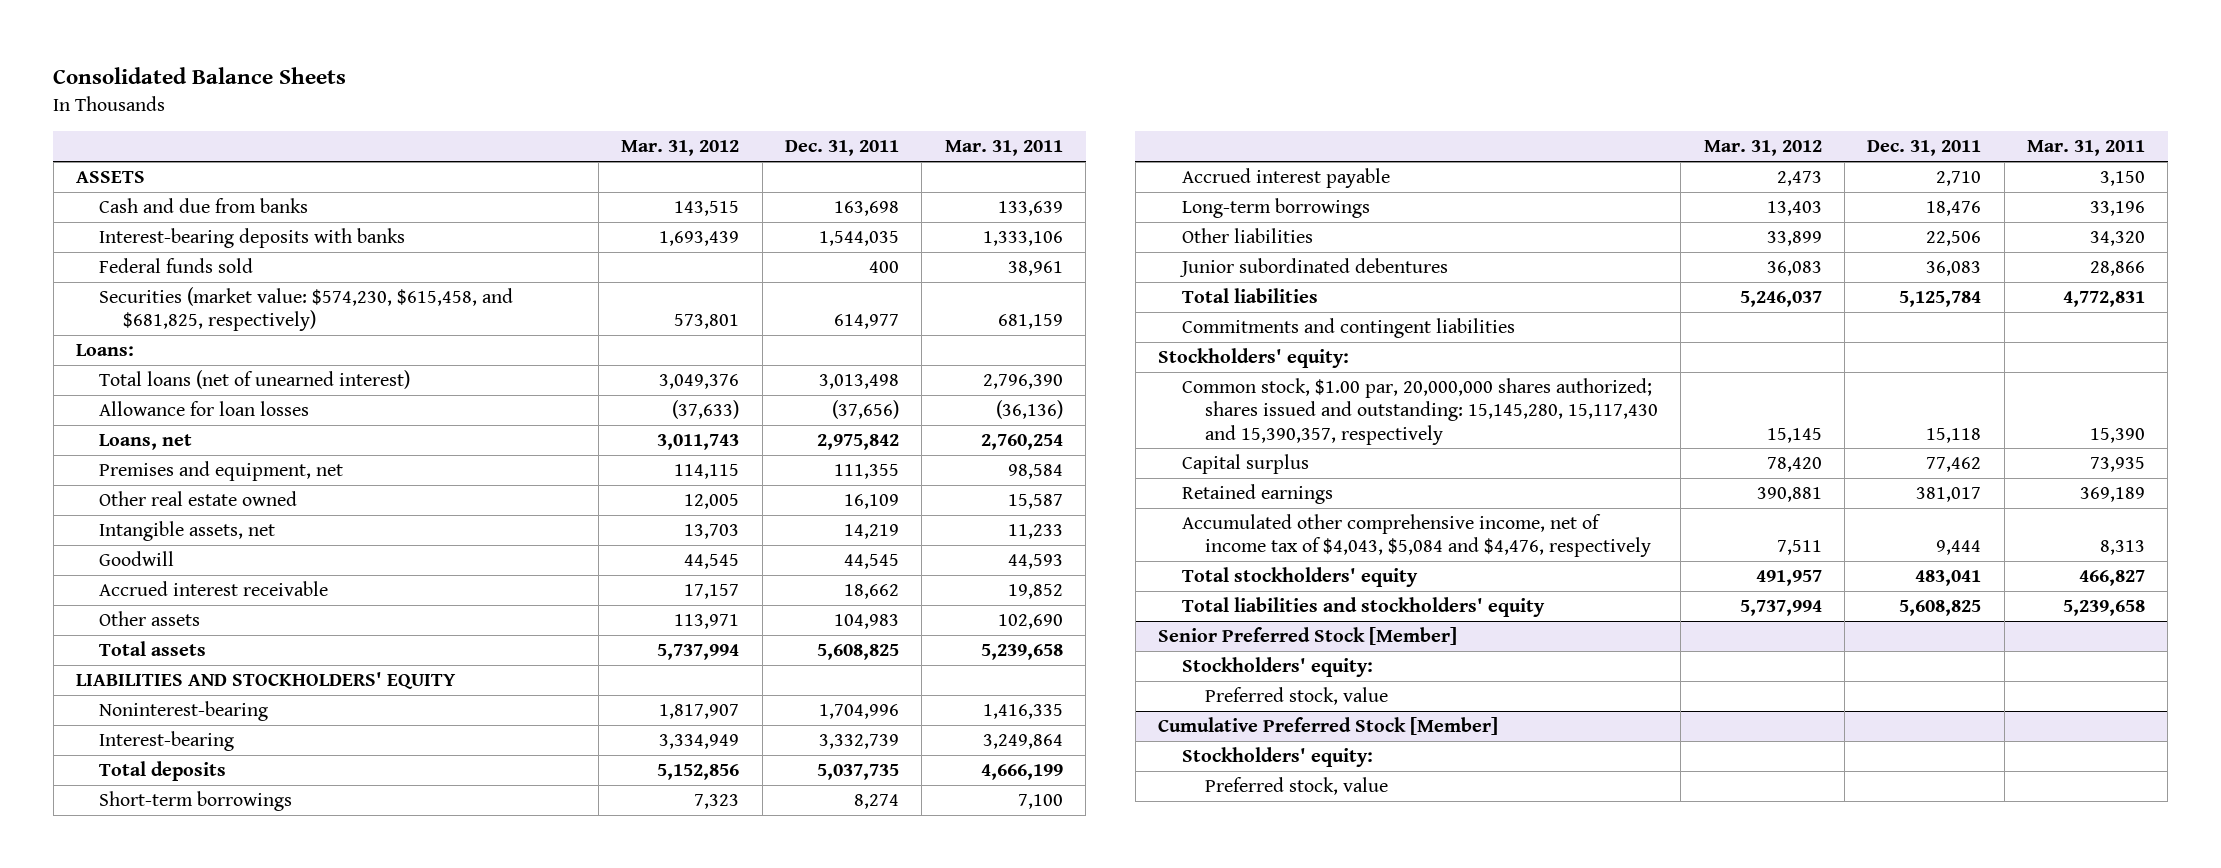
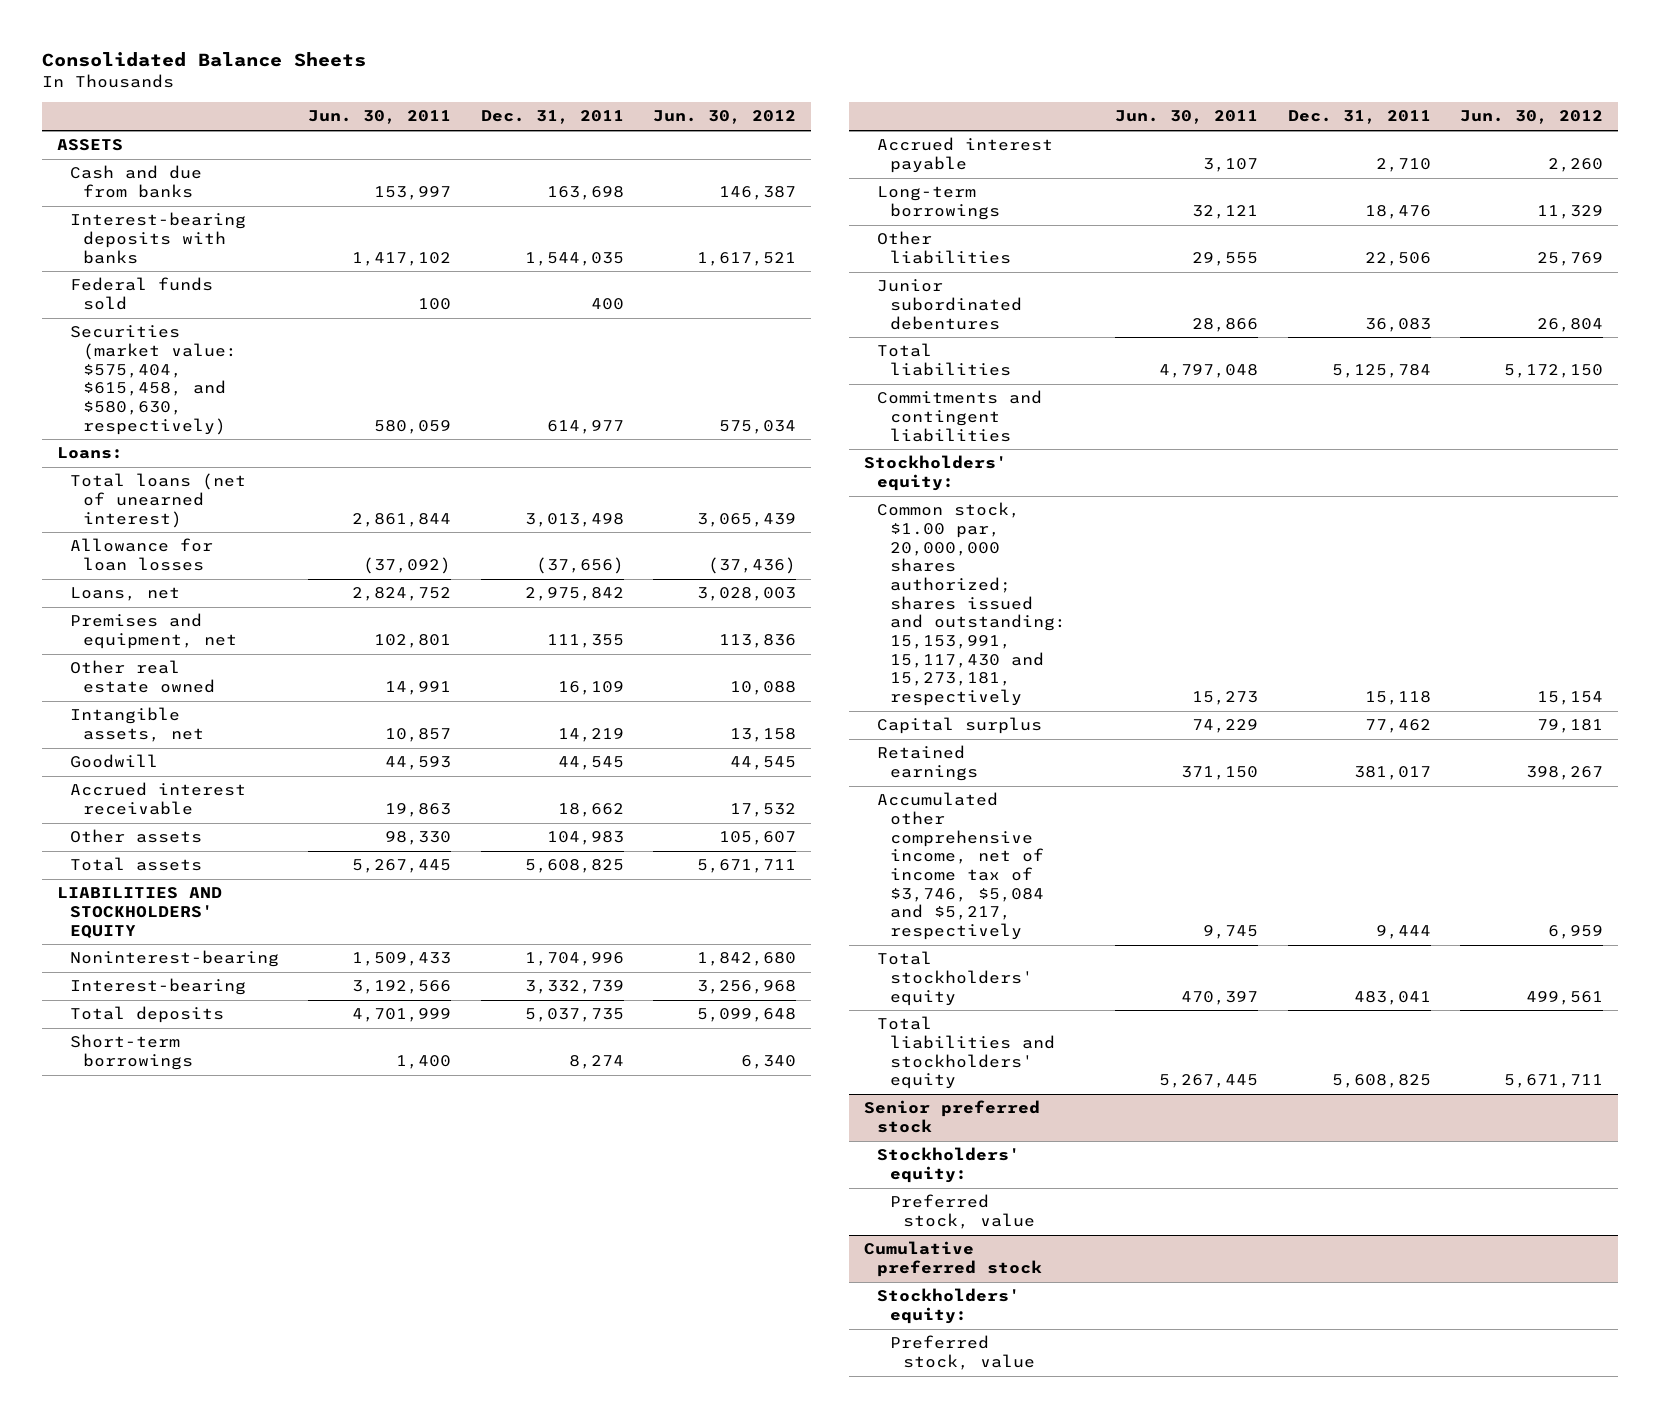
- | Mar. 31, 2012 | Dec. 31, 2011 | Mar. 31, 2011
+ | Jun. 30, 2011 | Dec. 31, 2011 | Jun. 30, 2012
- Securities (market value: $574,230, $615,458, and $681,825, respectively) | 573,801 | 614,977 | 681,159
+ Securities (market value: $575,404, $615,458, and $580,630, respectively) | 580,059 | 614,977 | 575,034
- Common stock, $1.00 par, 20,000,000 shares authorized; shares issued and outstanding: 15,145,280, 15,117,430 and 15,390,357, respectively | 15,145 | 15,118 | 15,390
+ Common stock, $1.00 par, 20,000,000 shares authorized; shares issued and outstanding: 15,153,991, 15,117,430 and 15,273,181, respectively | 15,273 | 15,118 | 15,154
- Accumulated other comprehensive income, net of income tax of $4,043, $5,084 and $4,476, respectively | 7,511 | 9,444 | 8,313
+ Accumulated other comprehensive income, net of income tax of $3,746, $5,084 and $5,217, respectively | 9,745 | 9,444 | 6,959
- Senior Preferred Stock [Member]
+ Senior preferred stock
- Cumulative Preferred Stock [Member]
+ Cumulative preferred stock

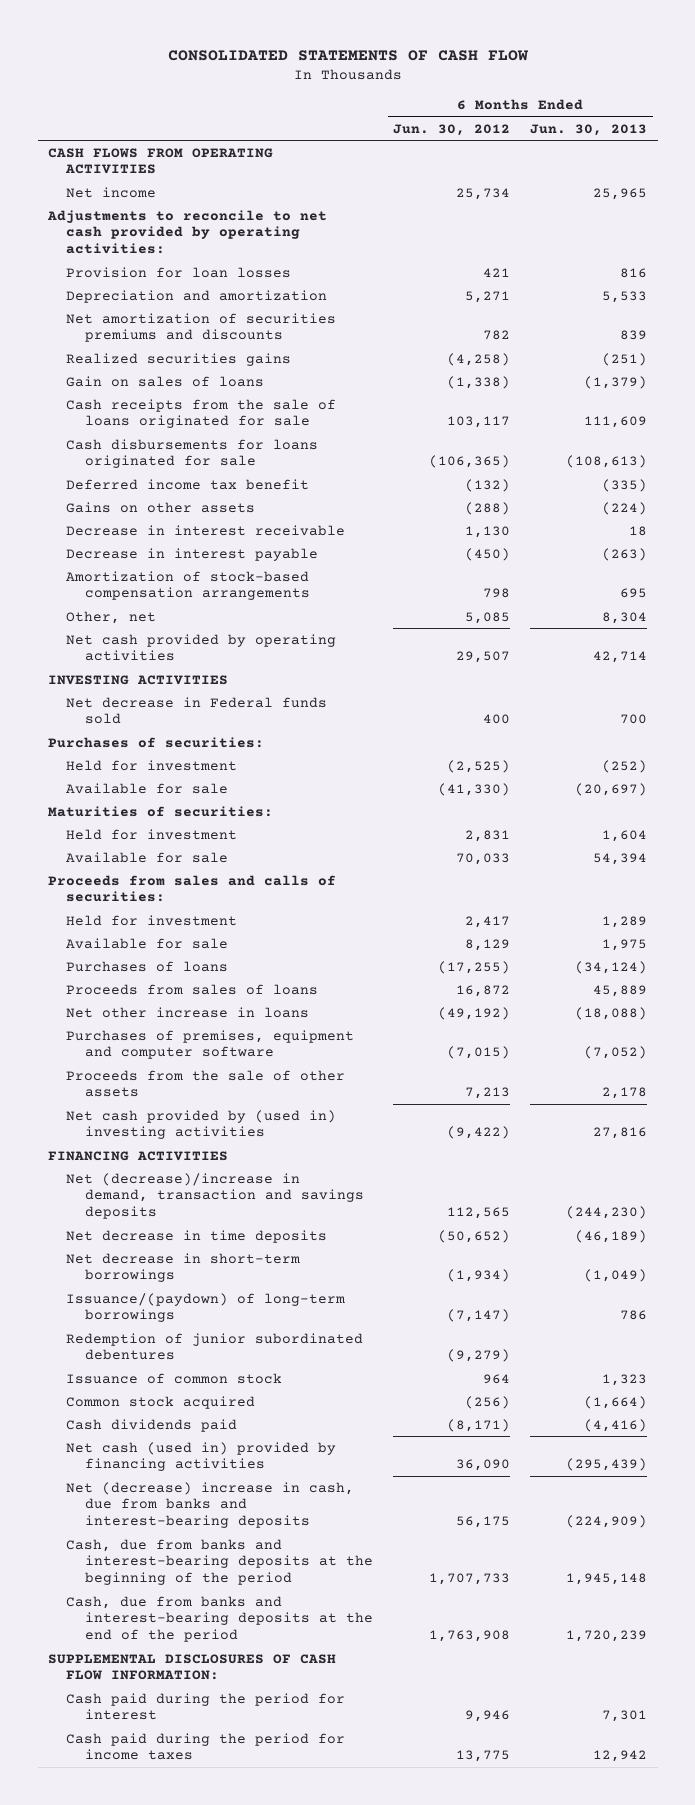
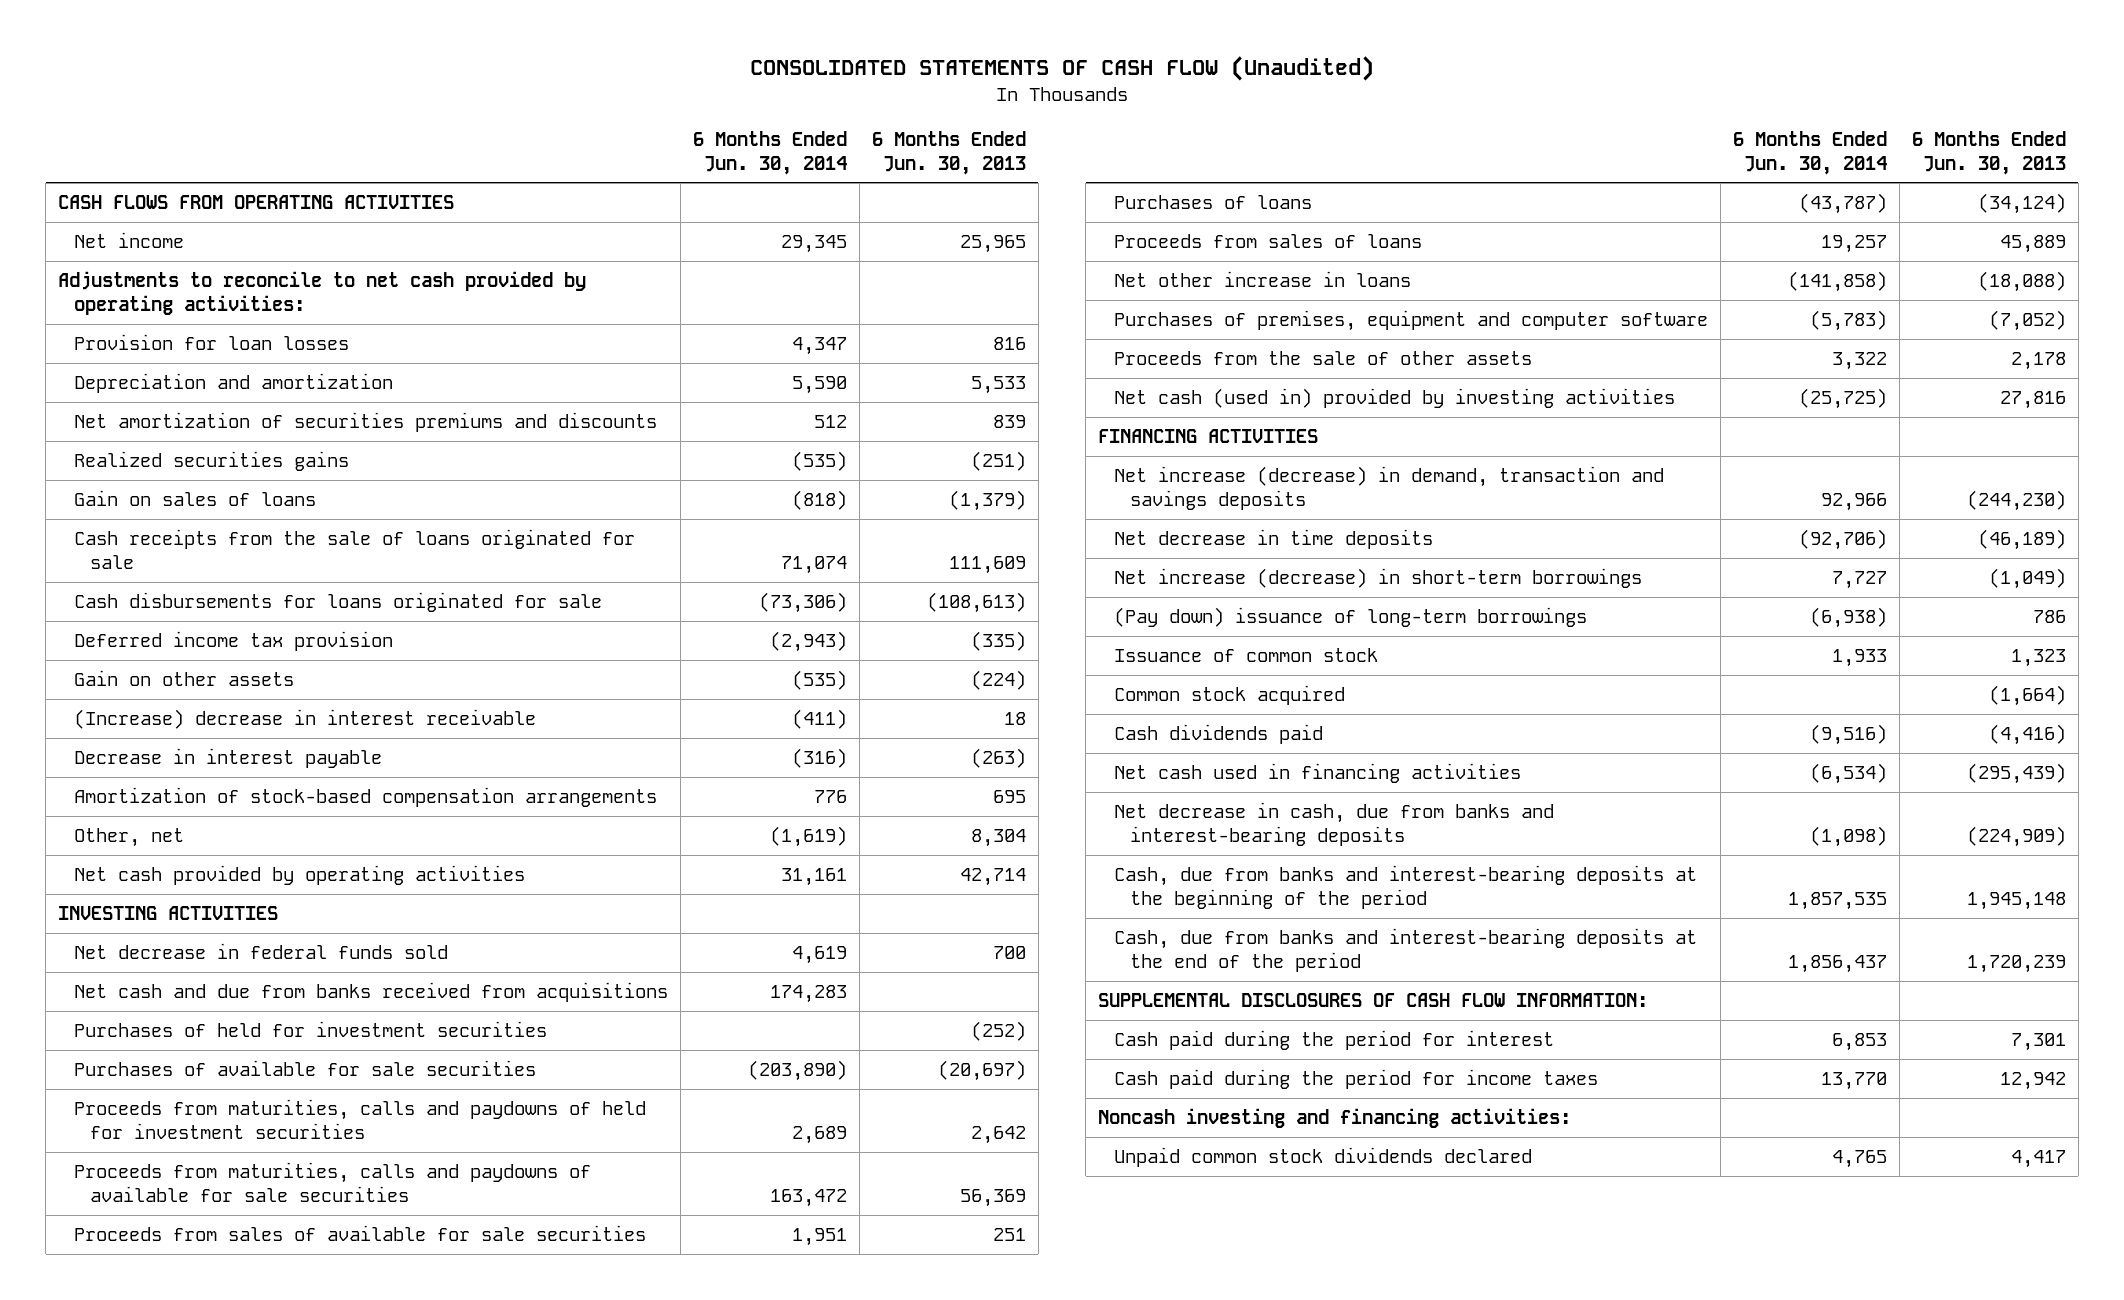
- CONSOLIDATED STATEMENTS OF CASH FLOW
+ CONSOLIDATED STATEMENTS OF CASH FLOW (Unaudited)
- | 6 Months Ended Jun. 30, 2012 | 6 Months Ended Jun. 30, 2013
+ | 6 Months Ended Jun. 30, 2014 | 6 Months Ended Jun. 30, 2013
- Deferred income tax benefit | (132) | (335)
- Gains on other assets | (288) | (224)
- Decrease in interest receivable | 1,130 | 18
+ Deferred income tax provision | (2,943) | (335)
+ Gain on other assets | (535) | (224)
+ (Increase) decrease in interest receivable | (411) | 18
- Net decrease in Federal funds sold | 400 | 700
- Purchases of securities:
- Held for investment | (2,525) | (252)
- Available for sale | (41,330) | (20,697)
- Maturities of securities:
- Held for investment | 2,831 | 1,604
- Available for sale | 70,033 | 54,394
- Proceeds from sales and calls of securities:
- Held for investment | 2,417 | 1,289
- Available for sale | 8,129 | 1,975
+ Net decrease in federal funds sold | 4,619 | 700
+ Net cash and due from banks received from acquisitions | 174,283 |
+ Purchases of held for investment securities | | (252)
+ Purchases of available for sale securities | (203,890) | (20,697)
+ Proceeds from maturities, calls and paydowns of held for investment securities | 2,689 | 2,642
+ Proceeds from maturities, calls and paydowns of available for sale securities | 163,472 | 56,369
+ Proceeds from sales of available for sale securities | 1,951 | 251
- Net cash provided by (used in) investing activities | (9,422) | 27,816
+ Net cash (used in) provided by investing activities | (25,725) | 27,816
- Net (decrease)/increase in demand, transaction and savings deposits | 112,565 | (244,230)
+ Net increase (decrease) in demand, transaction and savings deposits | 92,966 | (244,230)
- Net decrease in short-term borrowings | (1,934) | (1,049)
- Issuance/(paydown) of long-term borrowings | (7,147) | 786
- Redemption of junior subordinated debentures | (9,279) |
+ Net increase (decrease) in short-term borrowings | 7,727 | (1,049)
+ (Pay down) issuance of long-term borrowings | (6,938) | 786
- Net cash (used in) provided by financing activities | 36,090 | (295,439)
- Net (decrease) increase in cash, due from banks and interest-bearing deposits | 56,175 | (224,909)
+ Net cash used in financing activities | (6,534) | (295,439)
+ Net decrease in cash, due from banks and interest-bearing deposits | (1,098) | (224,909)
+ Noncash investing and financing activities:
+ Unpaid common stock dividends declared | 4,765 | 4,417

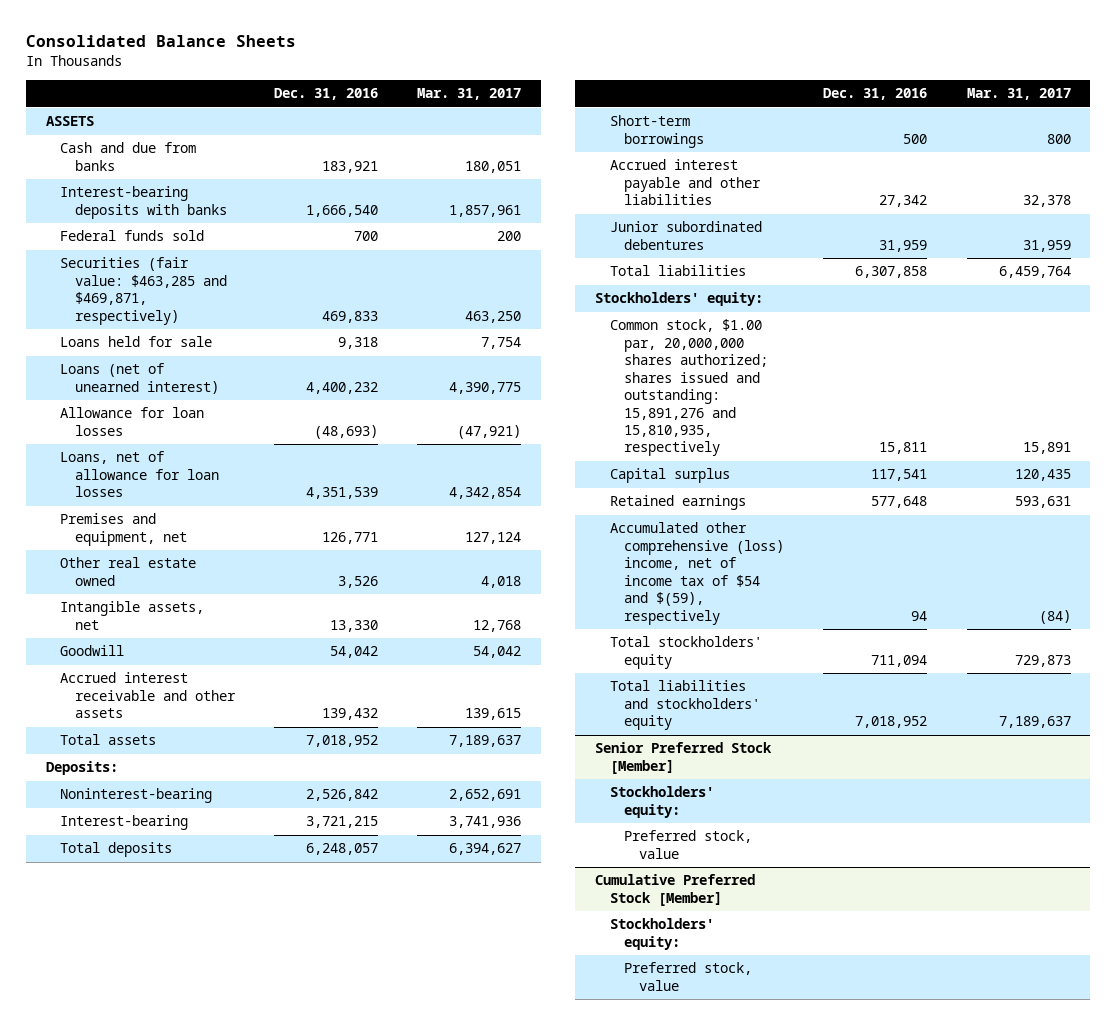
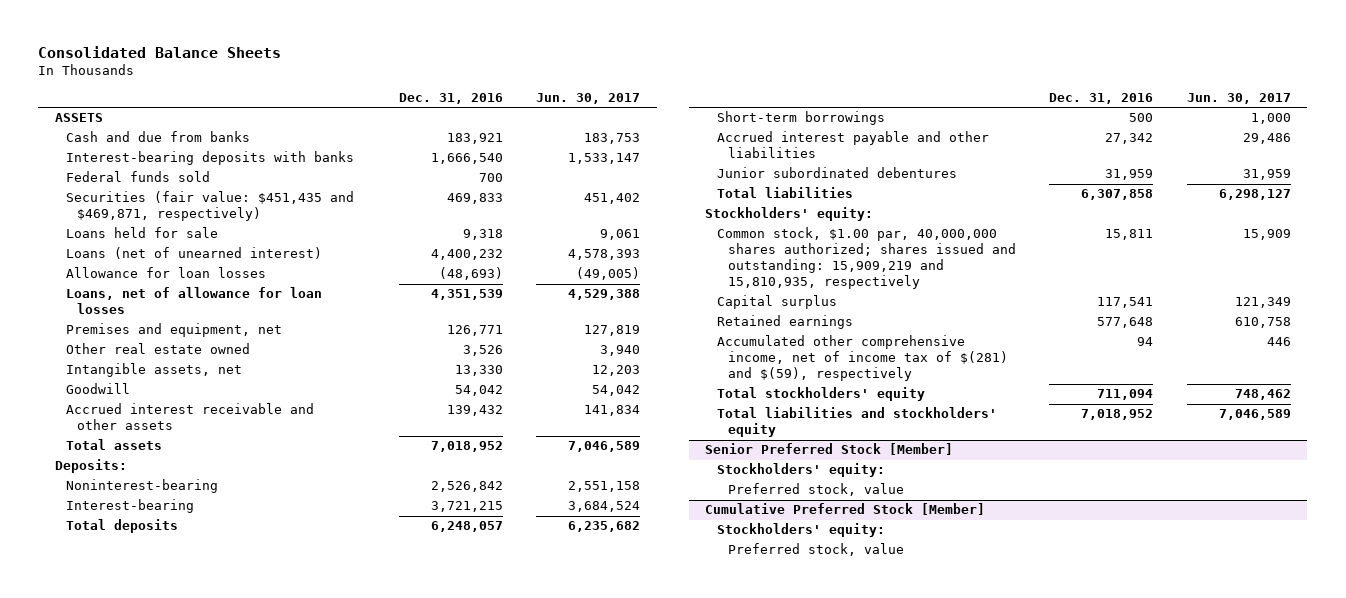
- | Dec. 31, 2016 | Mar. 31, 2017
+ | Dec. 31, 2016 | Jun. 30, 2017
- Securities (fair value: $463,285 and $469,871, respectively) | 469,833 | 463,250
+ Securities (fair value: $451,435 and $469,871, respectively) | 469,833 | 451,402
- Common stock, $1.00 par, 20,000,000 shares authorized; shares issued and outstanding: 15,891,276 and 15,810,935, respectively | 15,811 | 15,891
+ Common stock, $1.00 par, 40,000,000 shares authorized; shares issued and outstanding: 15,909,219 and 15,810,935, respectively | 15,811 | 15,909
- Accumulated other comprehensive (loss) income, net of income tax of $54 and $(59), respectively | 94 | (84)
+ Accumulated other comprehensive income, net of income tax of $(281) and $(59), respectively | 94 | 446

